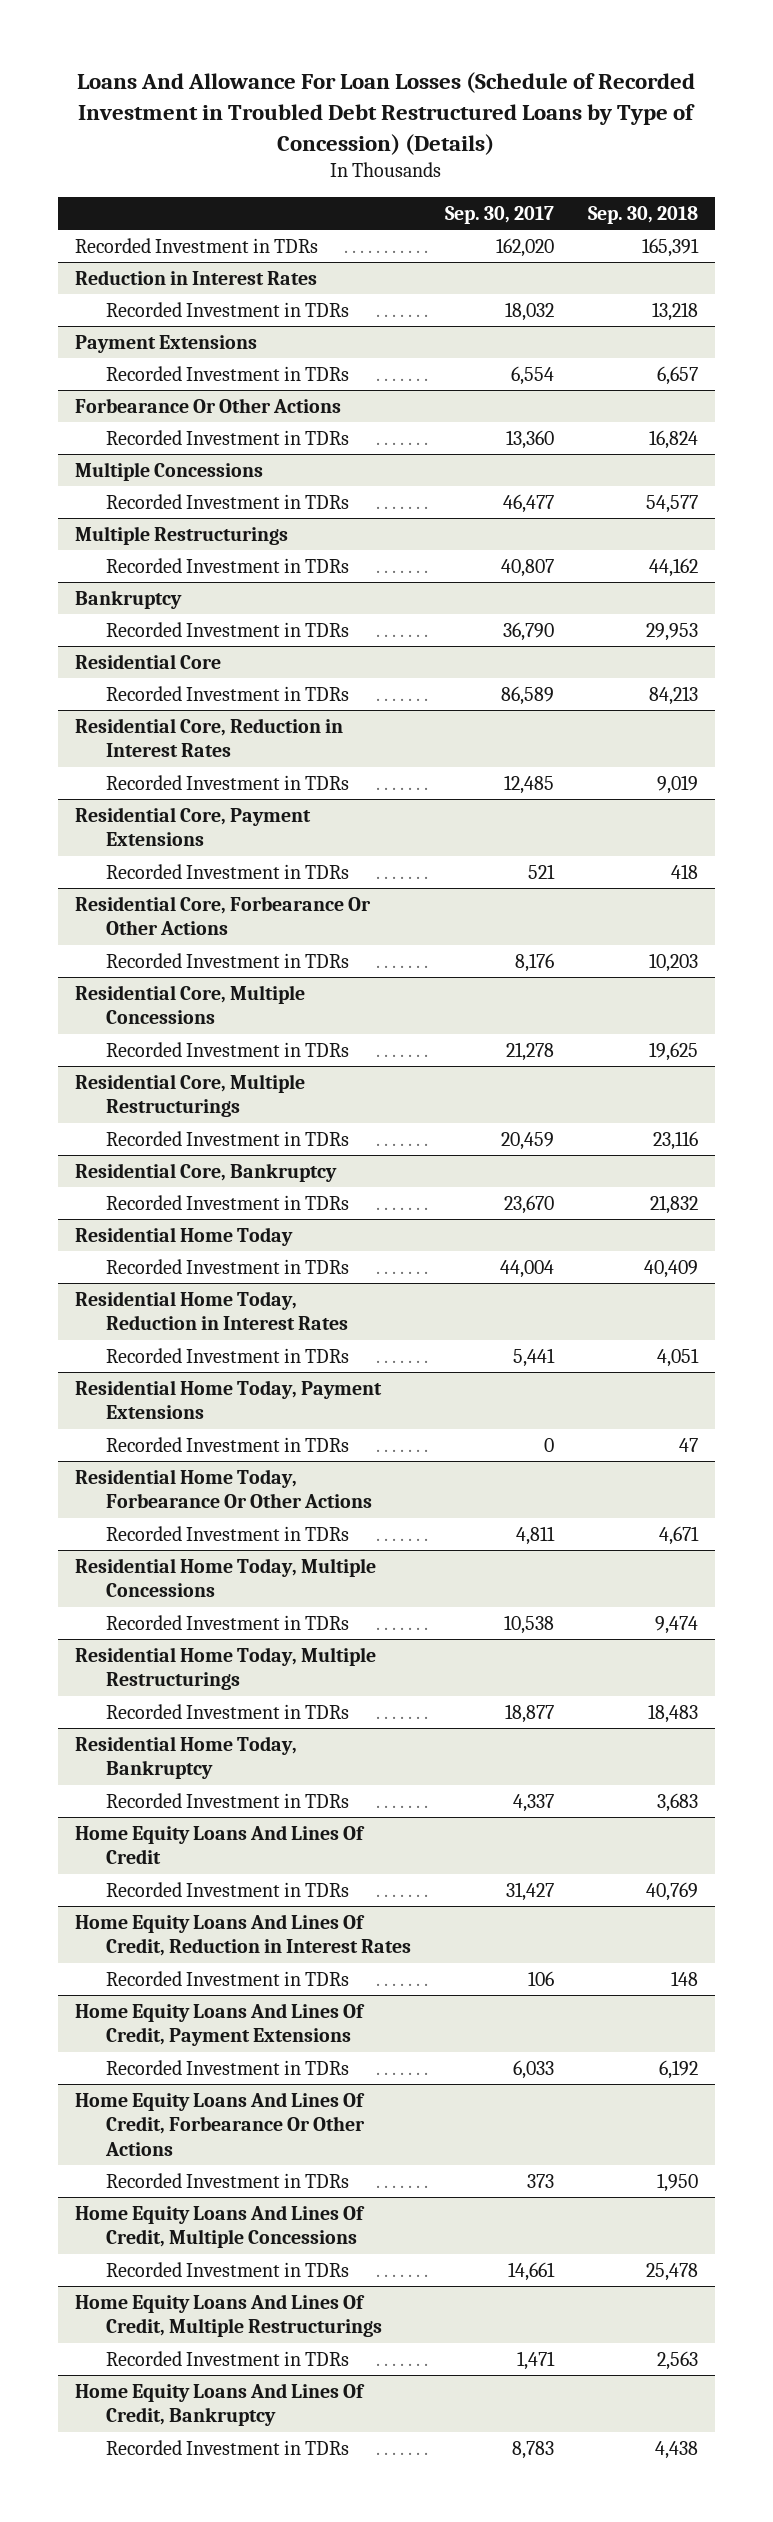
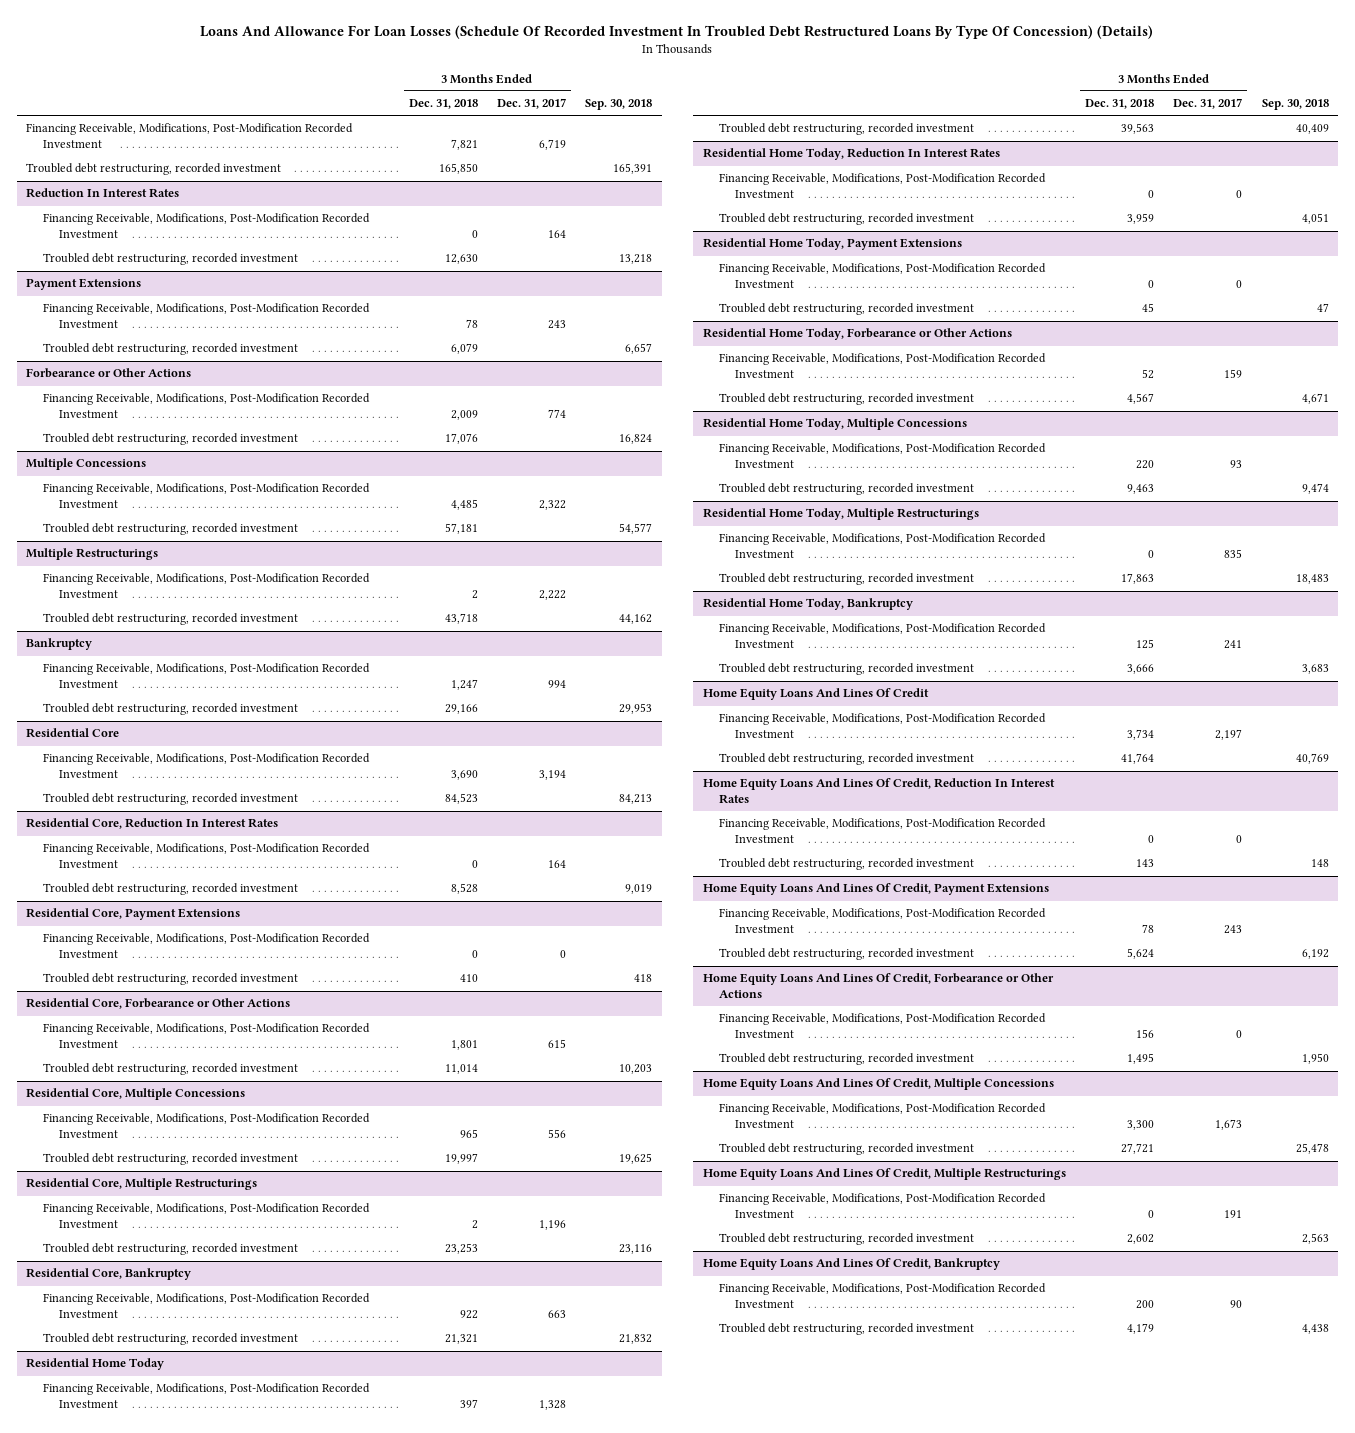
- Loans And Allowance For Loan Losses (Schedule of Recorded Investment in Troubled Debt Restructured Loans by Type of Concession) (Details)
+ Loans And Allowance For Loan Losses (Schedule Of Recorded Investment In Troubled Debt Restructured Loans By Type Of Concession) (Details)
- | Sep. 30, 2017 | Sep. 30, 2018
+ | 3 Months Ended Dec. 31, 2018 | 3 Months Ended Dec. 31, 2017 | Sep. 30, 2018
- Recorded Investment in TDRs | 162,020 | 165,391
- Reduction in Interest Rates
- Recorded Investment in TDRs | 18,032 | 13,218
+ Financing Receivable, Modifications, Post-Modification Recorded Investment | 7,821 | 6,719 |
+ Troubled debt restructuring, recorded investment | 165,850 | | 165,391
+ Reduction In Interest Rates
+ Financing Receivable, Modifications, Post-Modification Recorded Investment | 0 | 164 |
+ Troubled debt restructuring, recorded investment | 12,630 | | 13,218
@ Payment Extensions
- Recorded Investment in TDRs | 6,554 | 6,657
- Forbearance Or Other Actions
- Recorded Investment in TDRs | 13,360 | 16,824
@ Payment Extensions
+ Financing Receivable, Modifications, Post-Modification Recorded Investment | 78 | 243 |
+ Troubled debt restructuring, recorded investment | 6,079 | | 6,657
+ Forbearance or Other Actions
+ Financing Receivable, Modifications, Post-Modification Recorded Investment | 2,009 | 774 |
+ Troubled debt restructuring, recorded investment | 17,076 | | 16,824
@ Multiple Concessions
- Recorded Investment in TDRs | 46,477 | 54,577
+ Financing Receivable, Modifications, Post-Modification Recorded Investment | 4,485 | 2,322 |
+ Troubled debt restructuring, recorded investment | 57,181 | | 54,577
@ Multiple Restructurings
- Recorded Investment in TDRs | 40,807 | 44,162
+ Financing Receivable, Modifications, Post-Modification Recorded Investment | 2 | 2,222 |
+ Troubled debt restructuring, recorded investment | 43,718 | | 44,162
@ Bankruptcy
- Recorded Investment in TDRs | 36,790 | 29,953
+ Financing Receivable, Modifications, Post-Modification Recorded Investment | 1,247 | 994 |
+ Troubled debt restructuring, recorded investment | 29,166 | | 29,953
@ Residential Core
- Recorded Investment in TDRs | 86,589 | 84,213
- Residential Core, Reduction in Interest Rates
- Recorded Investment in TDRs | 12,485 | 9,019
@ Residential Core
+ Financing Receivable, Modifications, Post-Modification Recorded Investment | 3,690 | 3,194 |
+ Troubled debt restructuring, recorded investment | 84,523 | | 84,213
+ Residential Core, Reduction In Interest Rates
+ Financing Receivable, Modifications, Post-Modification Recorded Investment | 0 | 164 |
+ Troubled debt restructuring, recorded investment | 8,528 | | 9,019
@ Residential Core, Payment Extensions
- Recorded Investment in TDRs | 521 | 418
- Residential Core, Forbearance Or Other Actions
- Recorded Investment in TDRs | 8,176 | 10,203
@ Residential Core, Payment Extensions
+ Financing Receivable, Modifications, Post-Modification Recorded Investment | 0 | 0 |
+ Troubled debt restructuring, recorded investment | 410 | | 418
+ Residential Core, Forbearance or Other Actions
+ Financing Receivable, Modifications, Post-Modification Recorded Investment | 1,801 | 615 |
+ Troubled debt restructuring, recorded investment | 11,014 | | 10,203
@ Residential Core, Multiple Concessions
- Recorded Investment in TDRs | 21,278 | 19,625
+ Financing Receivable, Modifications, Post-Modification Recorded Investment | 965 | 556 |
+ Troubled debt restructuring, recorded investment | 19,997 | | 19,625
@ Residential Core, Multiple Restructurings
- Recorded Investment in TDRs | 20,459 | 23,116
+ Financing Receivable, Modifications, Post-Modification Recorded Investment | 2 | 1,196 |
+ Troubled debt restructuring, recorded investment | 23,253 | | 23,116
@ Residential Core, Bankruptcy
- Recorded Investment in TDRs | 23,670 | 21,832
+ Financing Receivable, Modifications, Post-Modification Recorded Investment | 922 | 663 |
+ Troubled debt restructuring, recorded investment | 21,321 | | 21,832
@ Residential Home Today
- Recorded Investment in TDRs | 44,004 | 40,409
- Residential Home Today, Reduction in Interest Rates
- Recorded Investment in TDRs | 5,441 | 4,051
@ Residential Home Today
+ Financing Receivable, Modifications, Post-Modification Recorded Investment | 397 | 1,328 |
+ Troubled debt restructuring, recorded investment | 39,563 | | 40,409
+ Residential Home Today, Reduction In Interest Rates
+ Financing Receivable, Modifications, Post-Modification Recorded Investment | 0 | 0 |
+ Troubled debt restructuring, recorded investment | 3,959 | | 4,051
@ Residential Home Today, Payment Extensions
- Recorded Investment in TDRs | 0 | 47
- Residential Home Today, Forbearance Or Other Actions
- Recorded Investment in TDRs | 4,811 | 4,671
@ Residential Home Today, Payment Extensions
+ Financing Receivable, Modifications, Post-Modification Recorded Investment | 0 | 0 |
+ Troubled debt restructuring, recorded investment | 45 | | 47
+ Residential Home Today, Forbearance or Other Actions
+ Financing Receivable, Modifications, Post-Modification Recorded Investment | 52 | 159 |
+ Troubled debt restructuring, recorded investment | 4,567 | | 4,671
@ Residential Home Today, Multiple Concessions
- Recorded Investment in TDRs | 10,538 | 9,474
+ Financing Receivable, Modifications, Post-Modification Recorded Investment | 220 | 93 |
+ Troubled debt restructuring, recorded investment | 9,463 | | 9,474
@ Residential Home Today, Multiple Restructurings
- Recorded Investment in TDRs | 18,877 | 18,483
+ Financing Receivable, Modifications, Post-Modification Recorded Investment | 0 | 835 |
+ Troubled debt restructuring, recorded investment | 17,863 | | 18,483
@ Residential Home Today, Bankruptcy
- Recorded Investment in TDRs | 4,337 | 3,683
+ Financing Receivable, Modifications, Post-Modification Recorded Investment | 125 | 241 |
+ Troubled debt restructuring, recorded investment | 3,666 | | 3,683
@ Home Equity Loans And Lines Of Credit
- Recorded Investment in TDRs | 31,427 | 40,769
- Home Equity Loans And Lines Of Credit, Reduction in Interest Rates
- Recorded Investment in TDRs | 106 | 148
@ Home Equity Loans And Lines Of Credit
+ Financing Receivable, Modifications, Post-Modification Recorded Investment | 3,734 | 2,197 |
+ Troubled debt restructuring, recorded investment | 41,764 | | 40,769
+ Home Equity Loans And Lines Of Credit, Reduction In Interest Rates
+ Financing Receivable, Modifications, Post-Modification Recorded Investment | 0 | 0 |
+ Troubled debt restructuring, recorded investment | 143 | | 148
@ Home Equity Loans And Lines Of Credit, Payment Extensions
- Recorded Investment in TDRs | 6,033 | 6,192
- Home Equity Loans And Lines Of Credit, Forbearance Or Other Actions
- Recorded Investment in TDRs | 373 | 1,950
@ Home Equity Loans And Lines Of Credit, Payment Extensions
+ Financing Receivable, Modifications, Post-Modification Recorded Investment | 78 | 243 |
+ Troubled debt restructuring, recorded investment | 5,624 | | 6,192
+ Home Equity Loans And Lines Of Credit, Forbearance or Other Actions
+ Financing Receivable, Modifications, Post-Modification Recorded Investment | 156 | 0 |
+ Troubled debt restructuring, recorded investment | 1,495 | | 1,950
@ Home Equity Loans And Lines Of Credit, Multiple Concessions
- Recorded Investment in TDRs | 14,661 | 25,478
+ Financing Receivable, Modifications, Post-Modification Recorded Investment | 3,300 | 1,673 |
+ Troubled debt restructuring, recorded investment | 27,721 | | 25,478
@ Home Equity Loans And Lines Of Credit, Multiple Restructurings
- Recorded Investment in TDRs | 1,471 | 2,563
+ Financing Receivable, Modifications, Post-Modification Recorded Investment | 0 | 191 |
+ Troubled debt restructuring, recorded investment | 2,602 | | 2,563
@ Home Equity Loans And Lines Of Credit, Bankruptcy
- Recorded Investment in TDRs | 8,783 | 4,438
+ Financing Receivable, Modifications, Post-Modification Recorded Investment | 200 | 90 |
+ Troubled debt restructuring, recorded investment | 4,179 | | 4,438

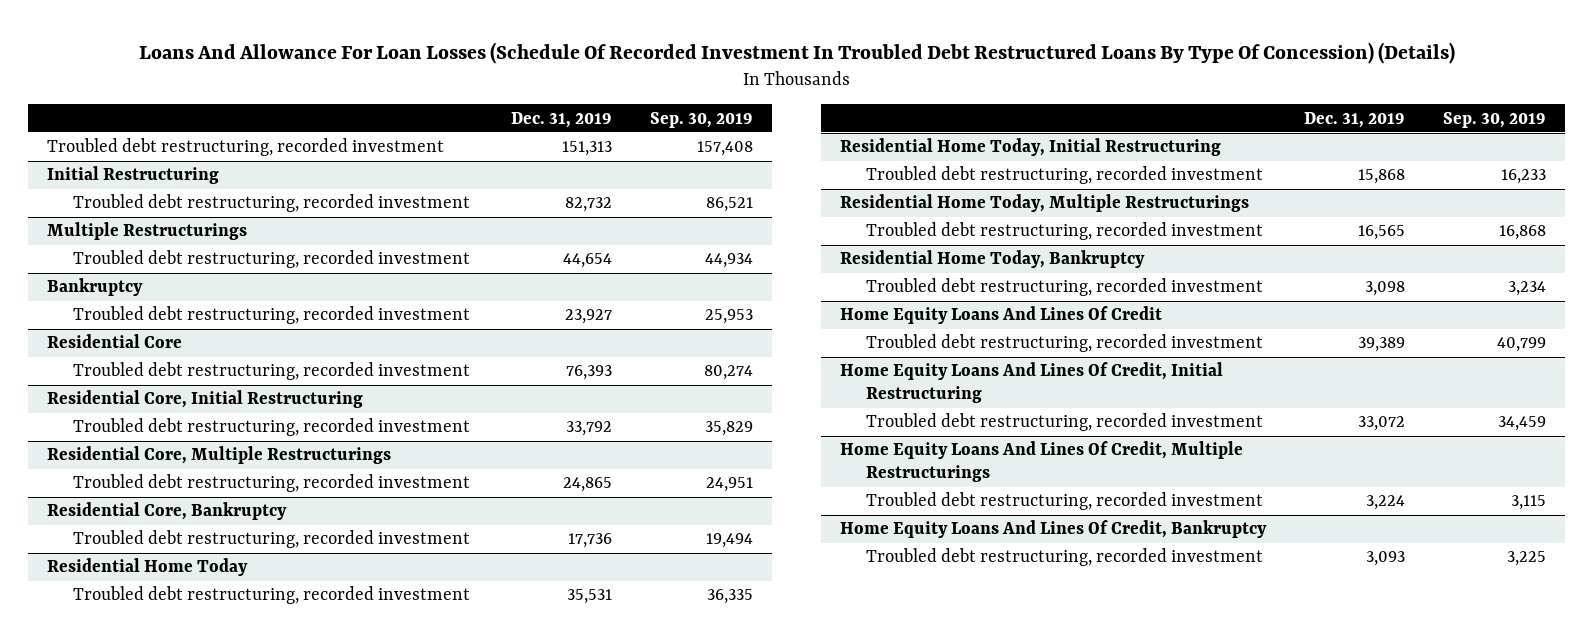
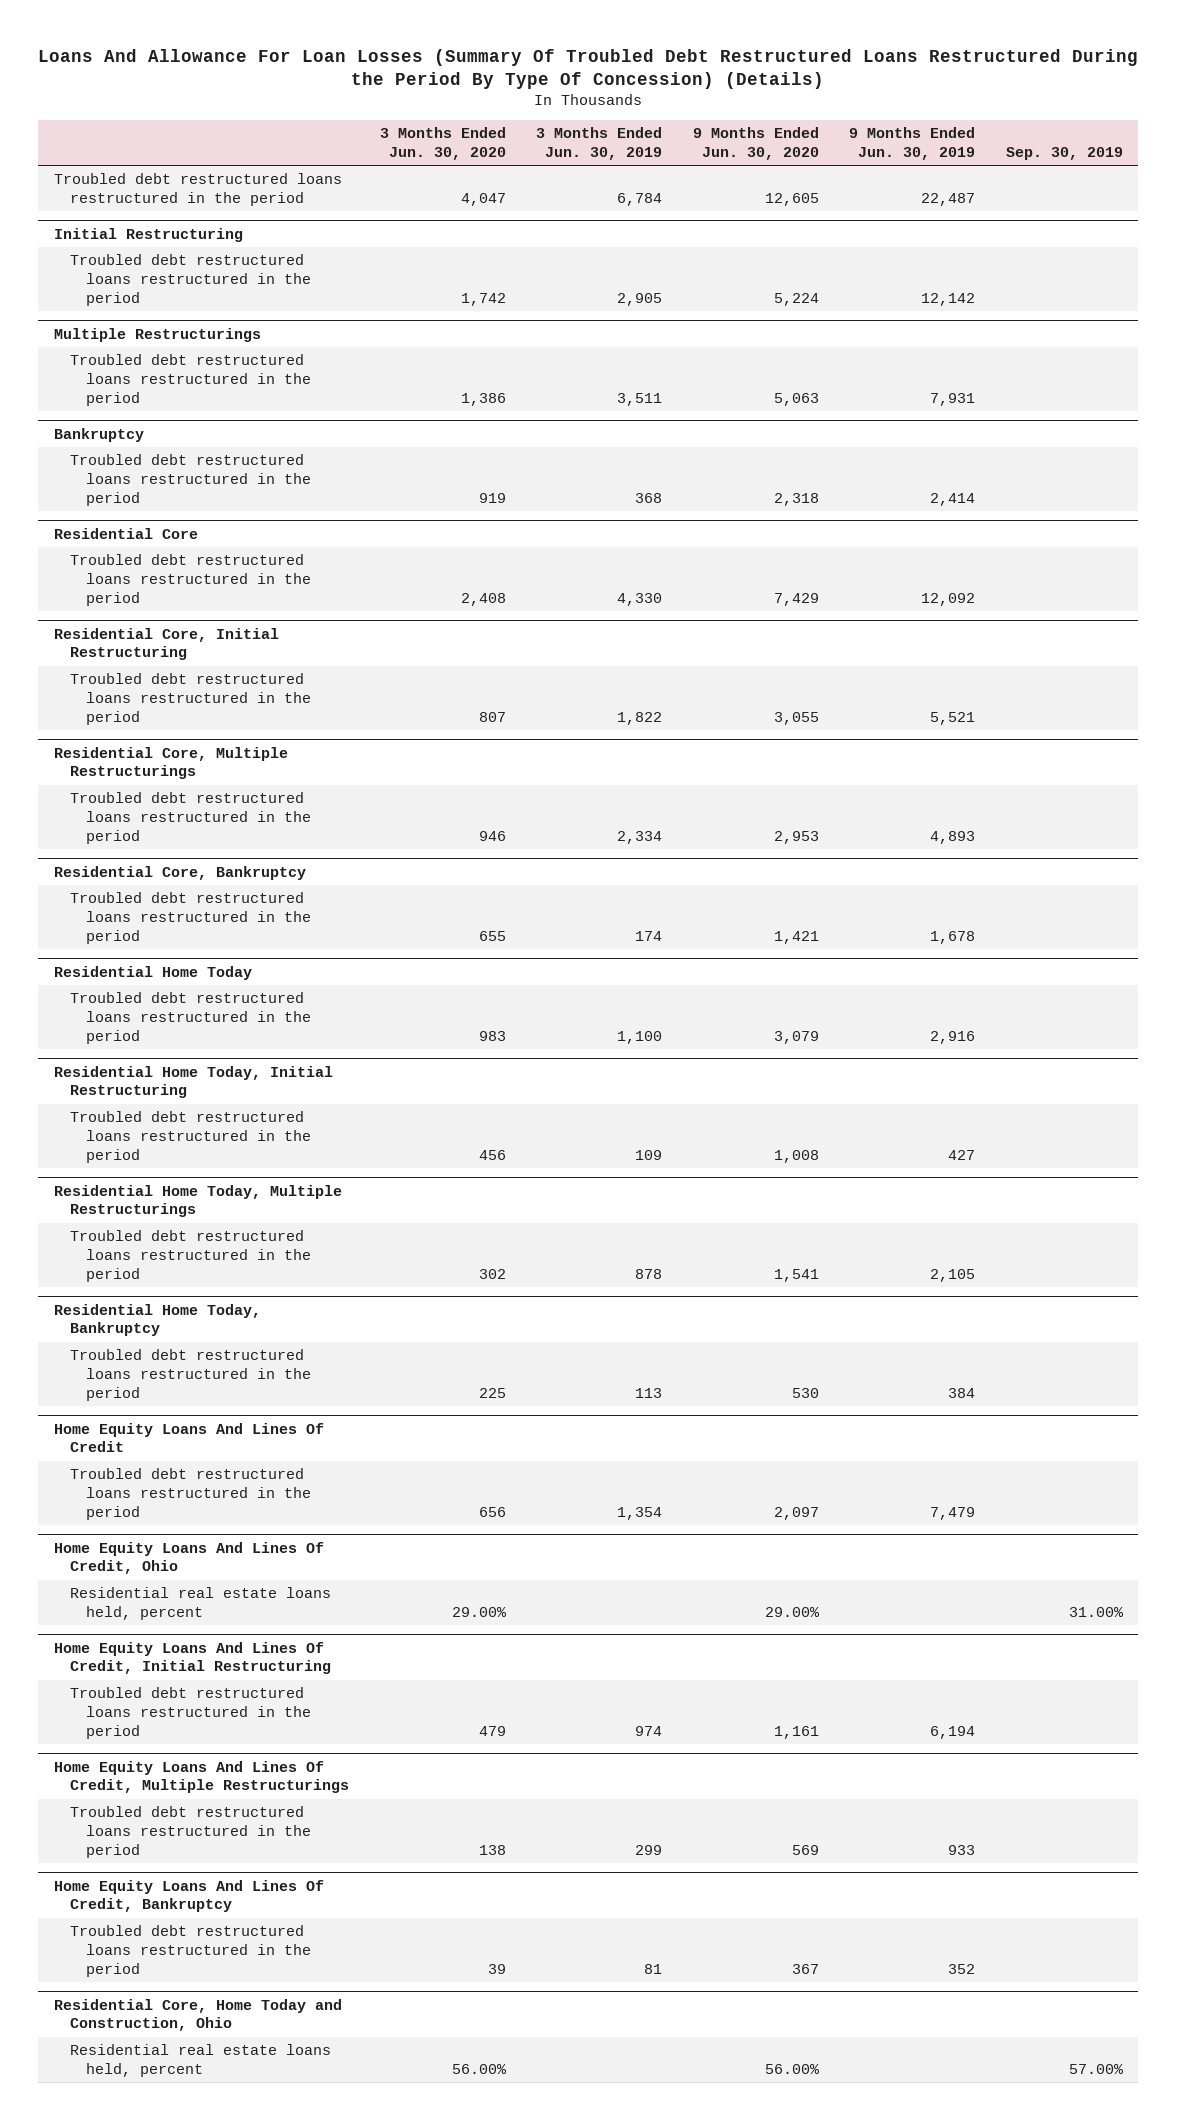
- Loans And Allowance For Loan Losses (Schedule Of Recorded Investment In Troubled Debt Restructured Loans By Type Of Concession) (Details)
+ Loans And Allowance For Loan Losses (Summary Of Troubled Debt Restructured Loans Restructured During the Period By Type Of Concession) (Details)
- | Dec. 31, 2019 | Sep. 30, 2019
+ | 3 Months Ended Jun. 30, 2020 | 3 Months Ended Jun. 30, 2019 | 9 Months Ended Jun. 30, 2020 | 9 Months Ended Jun. 30, 2019 | Sep. 30, 2019
- Troubled debt restructuring, recorded investment | 151,313 | 157,408
+ Troubled debt restructured loans restructured in the period | 4,047 | 6,784 | 12,605 | 22,487 |
@ Initial Restructuring
- Troubled debt restructuring, recorded investment | 82,732 | 86,521
+ Troubled debt restructured loans restructured in the period | 1,742 | 2,905 | 5,224 | 12,142 |
@ Multiple Restructurings
- Troubled debt restructuring, recorded investment | 44,654 | 44,934
+ Troubled debt restructured loans restructured in the period | 1,386 | 3,511 | 5,063 | 7,931 |
@ Bankruptcy
- Troubled debt restructuring, recorded investment | 23,927 | 25,953
+ Troubled debt restructured loans restructured in the period | 919 | 368 | 2,318 | 2,414 |
@ Residential Core
- Troubled debt restructuring, recorded investment | 76,393 | 80,274
+ Troubled debt restructured loans restructured in the period | 2,408 | 4,330 | 7,429 | 12,092 |
@ Residential Core, Initial Restructuring
- Troubled debt restructuring, recorded investment | 33,792 | 35,829
+ Troubled debt restructured loans restructured in the period | 807 | 1,822 | 3,055 | 5,521 |
@ Residential Core, Multiple Restructurings
- Troubled debt restructuring, recorded investment | 24,865 | 24,951
+ Troubled debt restructured loans restructured in the period | 946 | 2,334 | 2,953 | 4,893 |
@ Residential Core, Bankruptcy
- Troubled debt restructuring, recorded investment | 17,736 | 19,494
+ Troubled debt restructured loans restructured in the period | 655 | 174 | 1,421 | 1,678 |
@ Residential Home Today
- Troubled debt restructuring, recorded investment | 35,531 | 36,335
+ Troubled debt restructured loans restructured in the period | 983 | 1,100 | 3,079 | 2,916 |
@ Residential Home Today, Initial Restructuring
- Troubled debt restructuring, recorded investment | 15,868 | 16,233
+ Troubled debt restructured loans restructured in the period | 456 | 109 | 1,008 | 427 |
@ Residential Home Today, Multiple Restructurings
- Troubled debt restructuring, recorded investment | 16,565 | 16,868
+ Troubled debt restructured loans restructured in the period | 302 | 878 | 1,541 | 2,105 |
@ Residential Home Today, Bankruptcy
- Troubled debt restructuring, recorded investment | 3,098 | 3,234
+ Troubled debt restructured loans restructured in the period | 225 | 113 | 530 | 384 |
@ Home Equity Loans And Lines Of Credit
- Troubled debt restructuring, recorded investment | 39,389 | 40,799
+ Troubled debt restructured loans restructured in the period | 656 | 1,354 | 2,097 | 7,479 |
+ Home Equity Loans And Lines Of Credit, Ohio
+ Residential real estate loans held, percent | 29.00% | | 29.00% | | 31.00%
@ Home Equity Loans And Lines Of Credit, Initial Restructuring
- Troubled debt restructuring, recorded investment | 33,072 | 34,459
+ Troubled debt restructured loans restructured in the period | 479 | 974 | 1,161 | 6,194 |
@ Home Equity Loans And Lines Of Credit, Multiple Restructurings
- Troubled debt restructuring, recorded investment | 3,224 | 3,115
+ Troubled debt restructured loans restructured in the period | 138 | 299 | 569 | 933 |
@ Home Equity Loans And Lines Of Credit, Bankruptcy
- Troubled debt restructuring, recorded investment | 3,093 | 3,225
+ Troubled debt restructured loans restructured in the period | 39 | 81 | 367 | 352 |
+ Residential Core, Home Today and Construction, Ohio
+ Residential real estate loans held, percent | 56.00% | | 56.00% | | 57.00%

